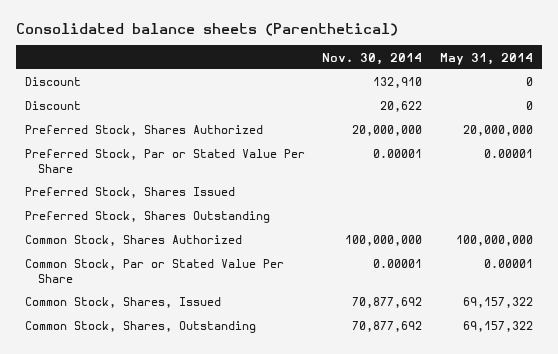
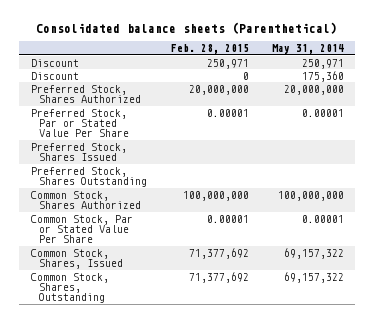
- | Nov. 30, 2014 | May 31, 2014
+ | Feb. 28, 2015 | May 31, 2014
- Discount | 132,910 | 0
- Discount | 20,622 | 0
+ Discount | 250,971 | 250,971
+ Discount | 0 | 175,360

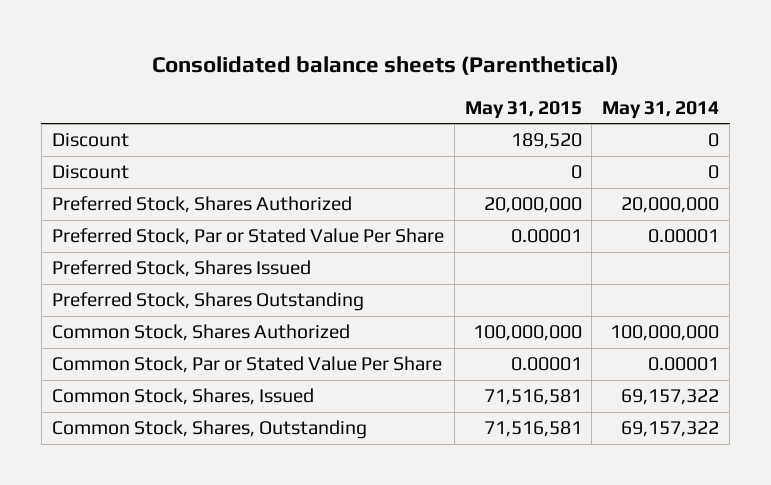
- | Feb. 28, 2015 | May 31, 2014
+ | May 31, 2015 | May 31, 2014
- Discount | 250,971 | 250,971
- Discount | 0 | 175,360
+ Discount | 189,520 | 0
+ Discount | 0 | 0

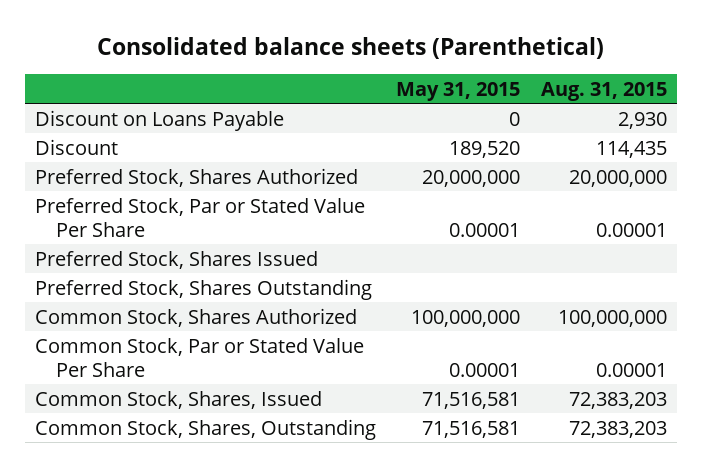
- | May 31, 2015 | May 31, 2014
+ | May 31, 2015 | Aug. 31, 2015
+ Discount on Loans Payable | 0 | 2,930
- Discount | 0 | 0

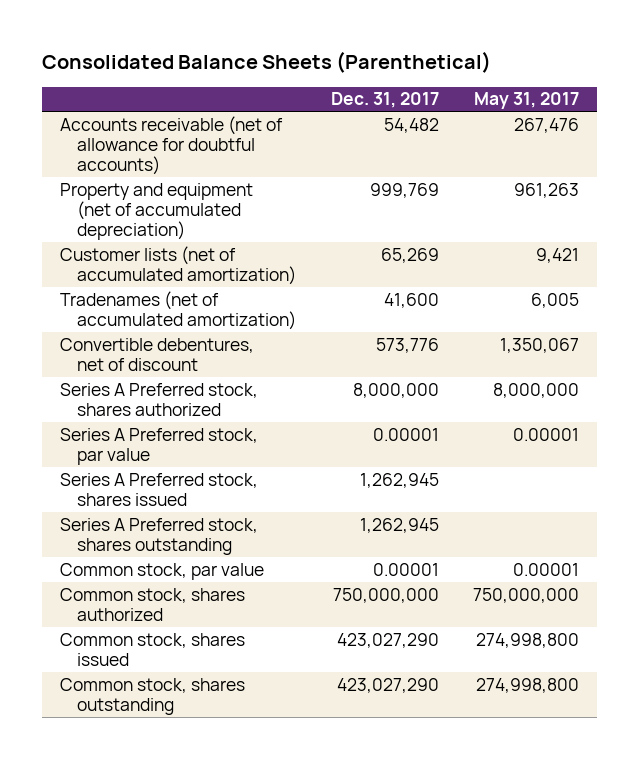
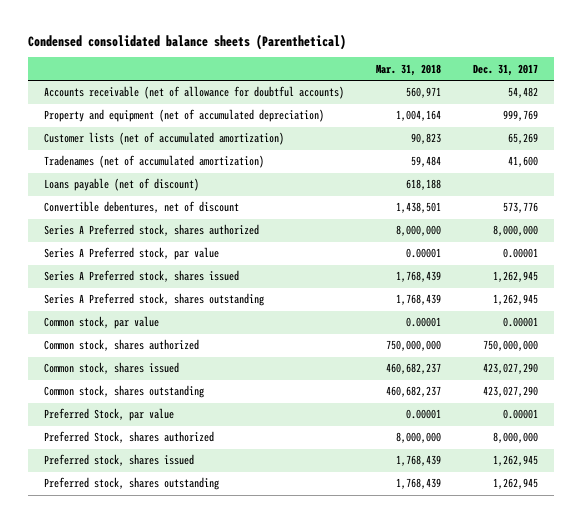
- Consolidated Balance Sheets (Parenthetical)
+ Condensed consolidated balance sheets (Parenthetical)
- | Dec. 31, 2017 | May 31, 2017
+ | Mar. 31, 2018 | Dec. 31, 2017
+ Loans payable (net of discount) | 618,188 |
+ Preferred Stock, par value | 0.00001 | 0.00001
+ Preferred Stock, shares authorized | 8,000,000 | 8,000,000
+ Preferred stock, shares issued | 1,768,439 | 1,262,945
+ Preferred stock, shares outstanding | 1,768,439 | 1,262,945

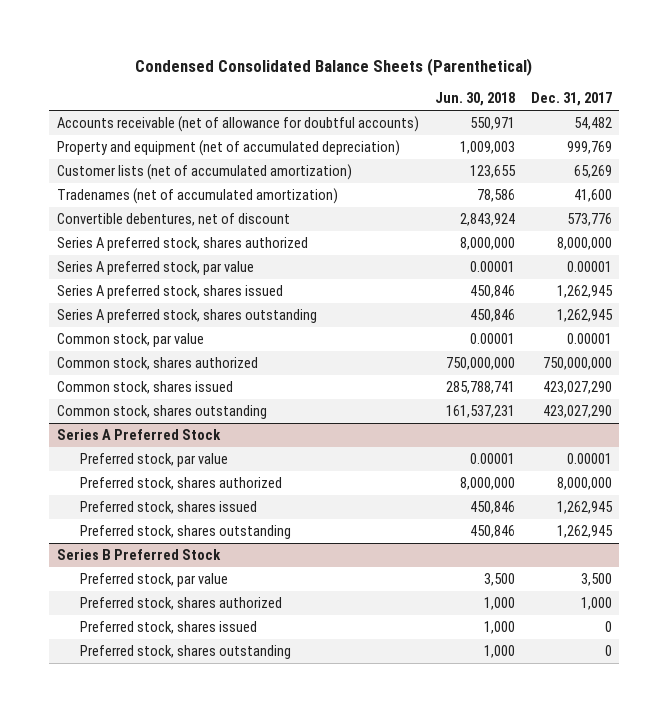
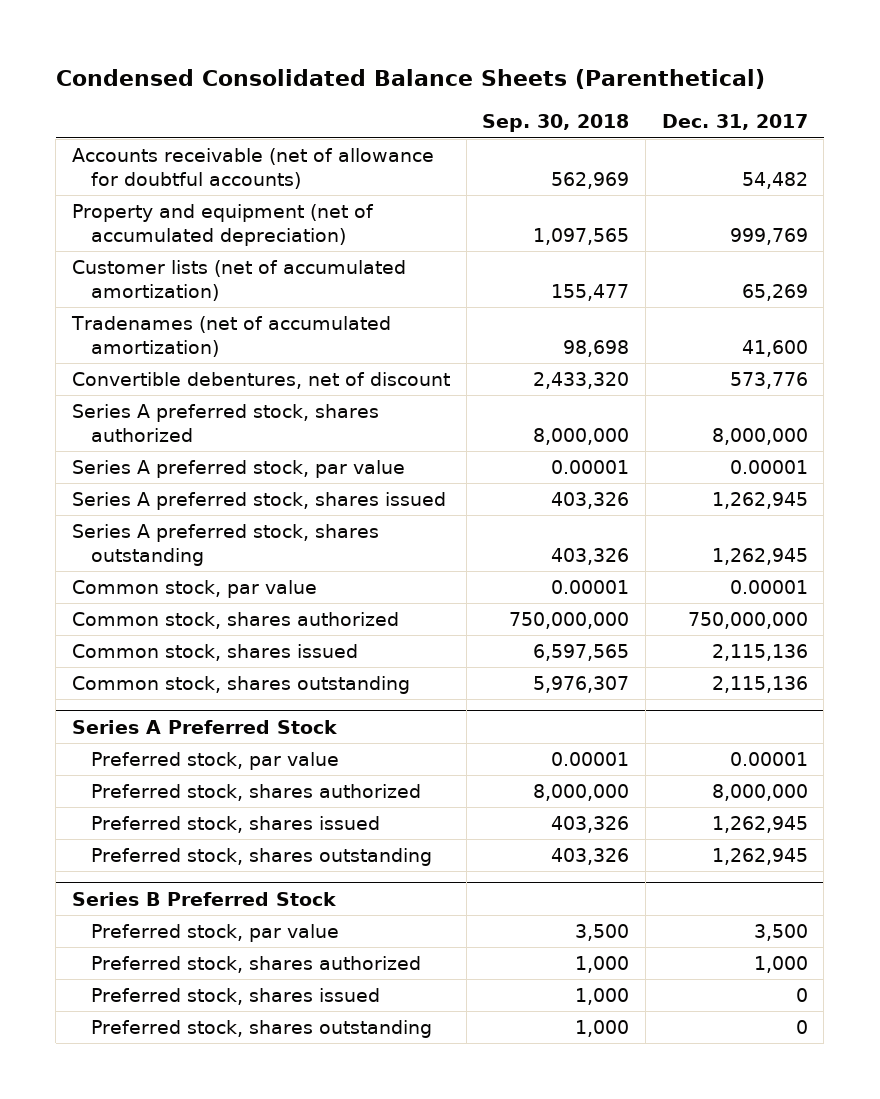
- | Jun. 30, 2018 | Dec. 31, 2017
+ | Sep. 30, 2018 | Dec. 31, 2017
- Common stock, shares issued | 285,788,741 | 423,027,290
- Common stock, shares outstanding | 161,537,231 | 423,027,290
+ Common stock, shares issued | 6,597,565 | 2,115,136
+ Common stock, shares outstanding | 5,976,307 | 2,115,136

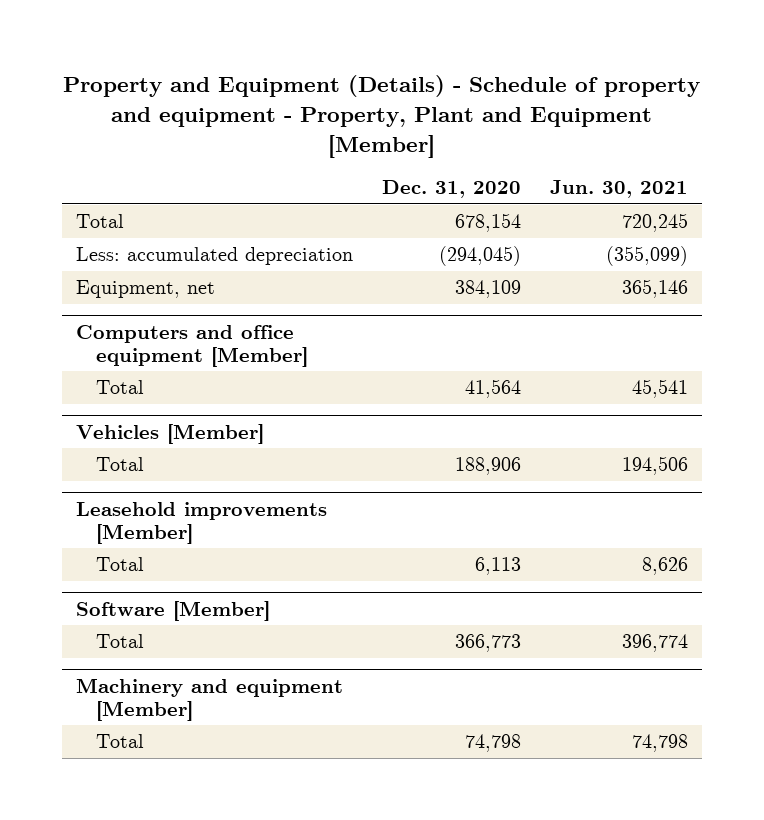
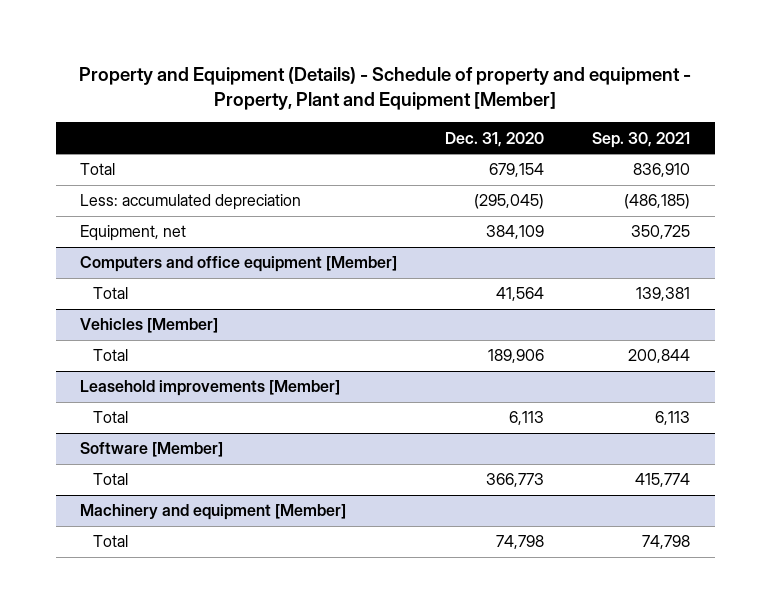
- | Dec. 31, 2020 | Jun. 30, 2021
+ | Dec. 31, 2020 | Sep. 30, 2021
- Total | 678,154 | 720,245
- Less: accumulated depreciation | (294,045) | (355,099)
+ Total | 679,154 | 836,910
+ Less: accumulated depreciation | (295,045) | (486,185)
@ Vehicles [Member]
- Total | 188,906 | 194,506
+ Total | 189,906 | 200,844

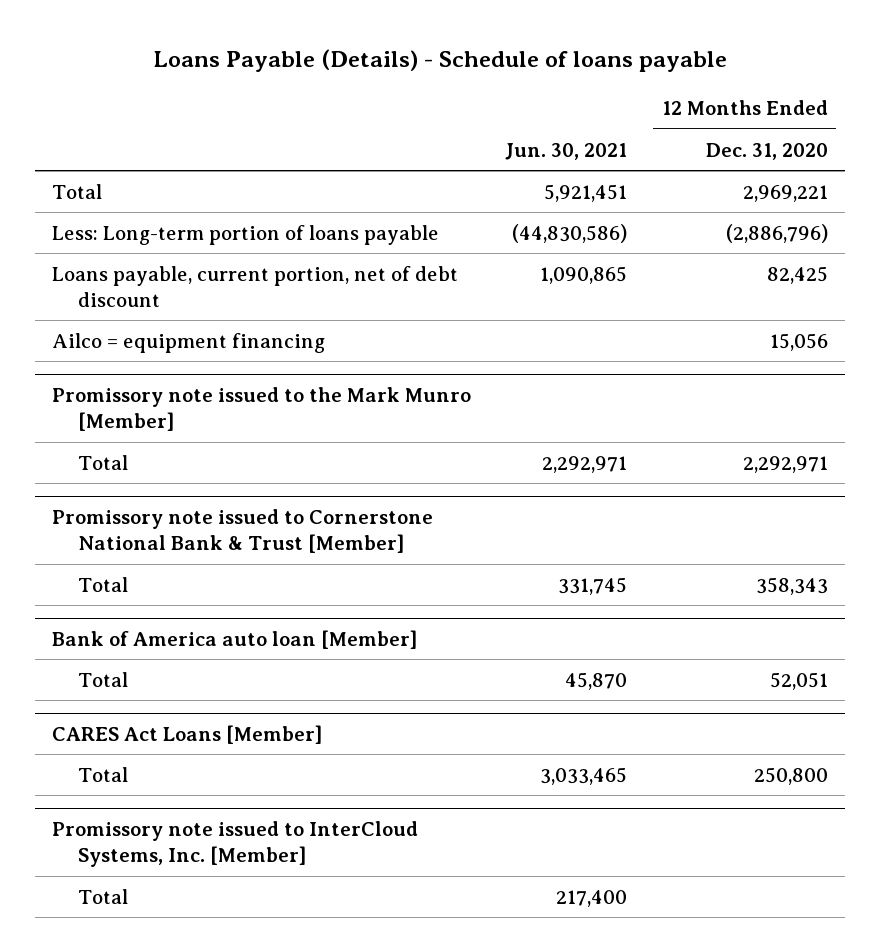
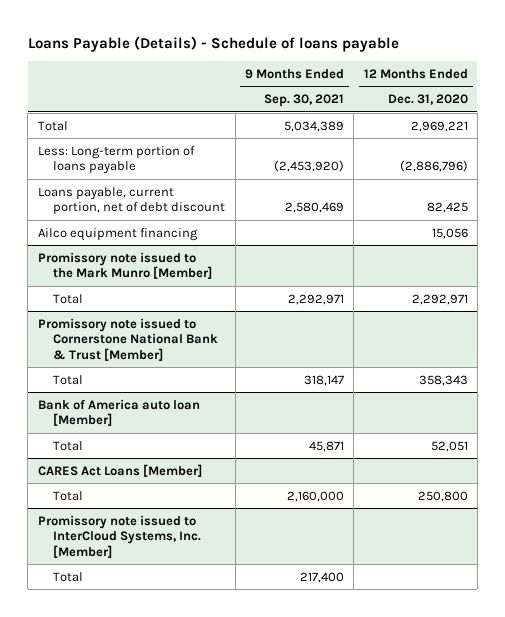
- | Jun. 30, 2021 | 12 Months Ended Dec. 31, 2020
+ | 9 Months Ended Sep. 30, 2021 | 12 Months Ended Dec. 31, 2020
- Ailco = equipment financing | | 15,056
+ Ailco equipment financing | | 15,056

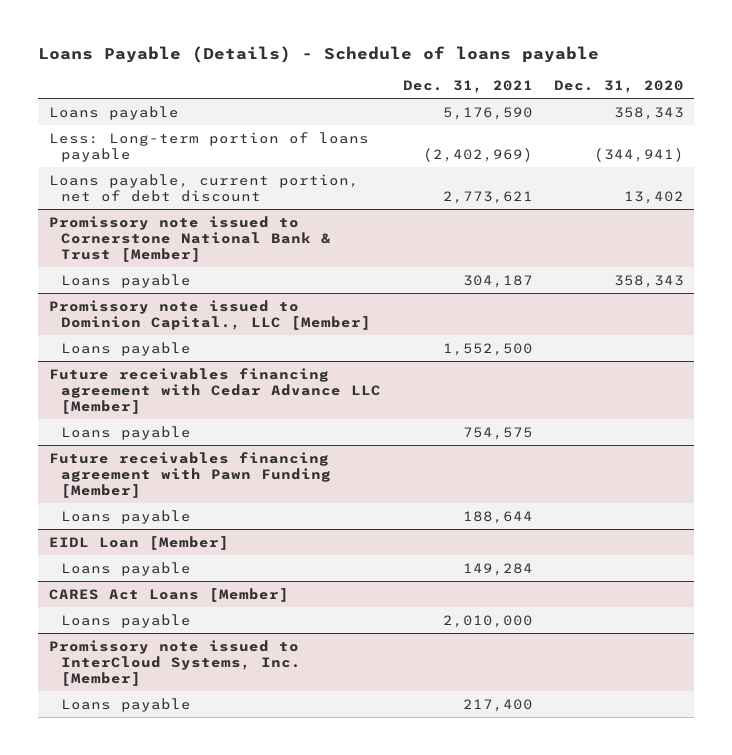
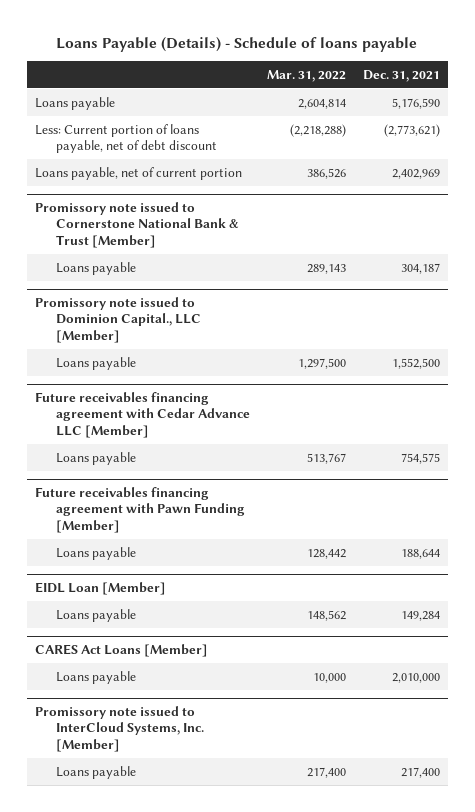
- | Dec. 31, 2021 | Dec. 31, 2020
+ | Mar. 31, 2022 | Dec. 31, 2021
- Less: Long-term portion of loans payable | (2,402,969) | (344,941)
- Loans payable, current portion, net of debt discount | 2,773,621 | 13,402
+ Less: Current portion of loans payable, net of debt discount | (2,218,288) | (2,773,621)
+ Loans payable, net of current portion | 386,526 | 2,402,969

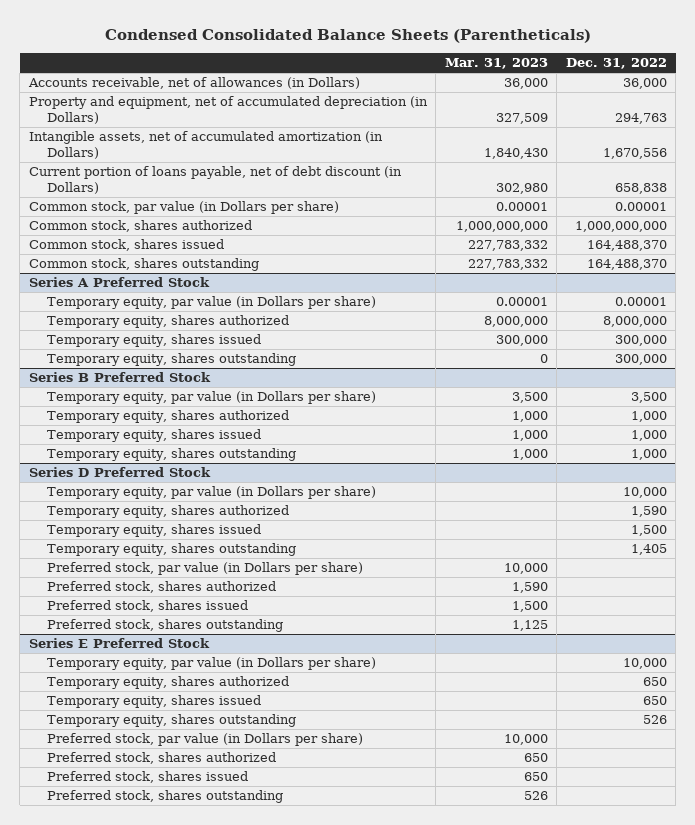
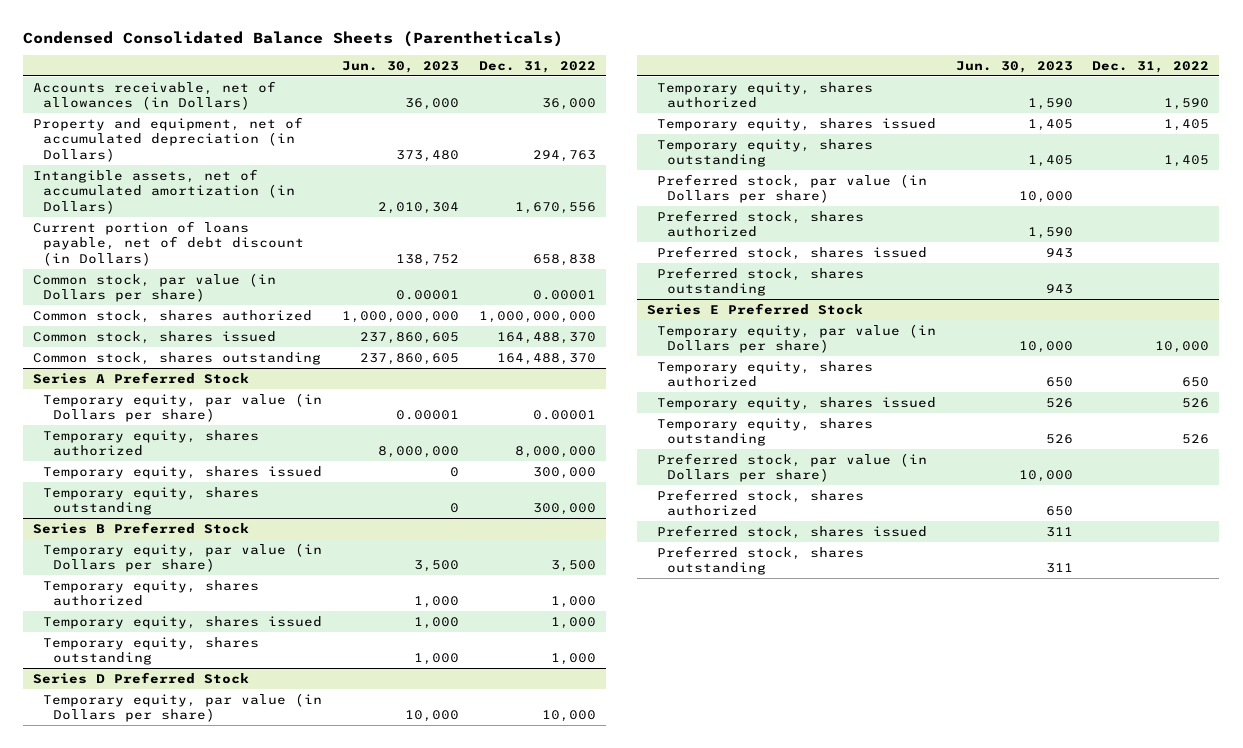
- | Mar. 31, 2023 | Dec. 31, 2022
+ | Jun. 30, 2023 | Dec. 31, 2022
@ Series D Preferred Stock
- Temporary equity, shares issued | | 1,500
+ Temporary equity, shares issued | 1,405 | 1,405
@ Series E Preferred Stock
- Temporary equity, shares issued | | 650
+ Temporary equity, shares issued | 526 | 526

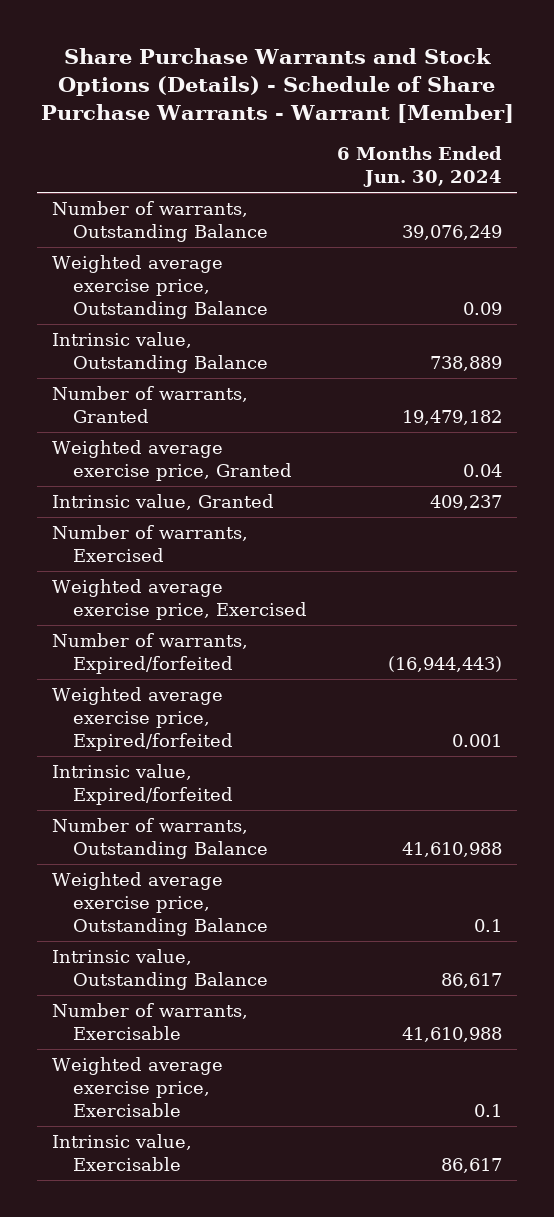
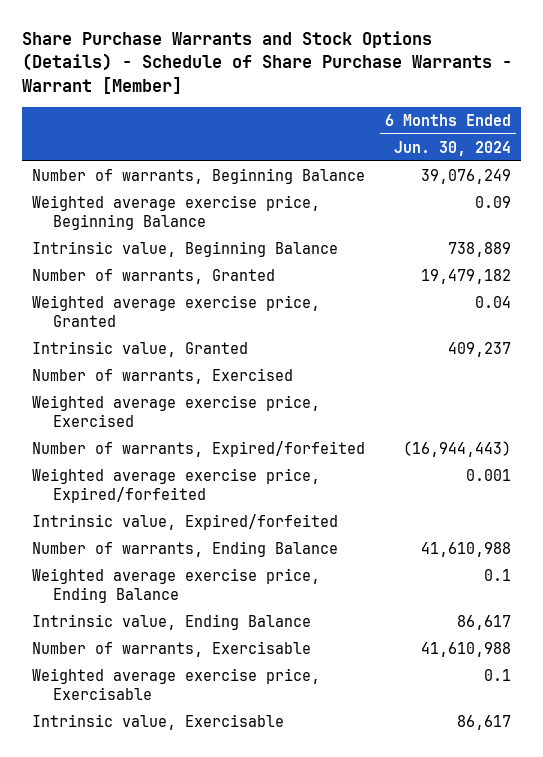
- Number of warrants, Outstanding Balance | 39,076,249
- Weighted average exercise price, Outstanding Balance | 0.09
- Intrinsic value, Outstanding Balance | 738,889
+ Number of warrants, Beginning Balance | 39,076,249
+ Weighted average exercise price, Beginning Balance | 0.09
+ Intrinsic value, Beginning Balance | 738,889
- Number of warrants, Outstanding Balance | 41,610,988
- Weighted average exercise price, Outstanding Balance | 0.1
- Intrinsic value, Outstanding Balance | 86,617
+ Number of warrants, Ending Balance | 41,610,988
+ Weighted average exercise price, Ending Balance | 0.1
+ Intrinsic value, Ending Balance | 86,617

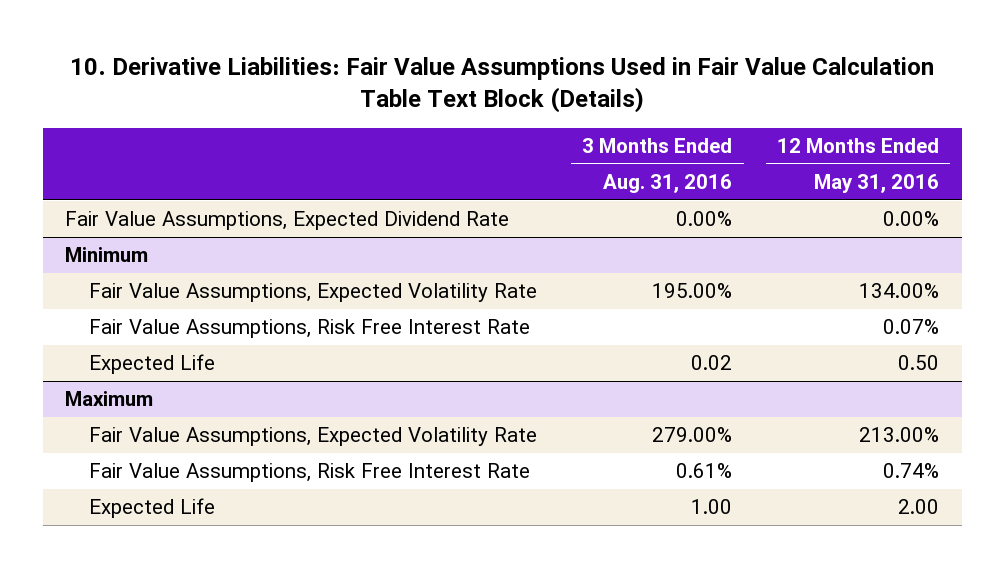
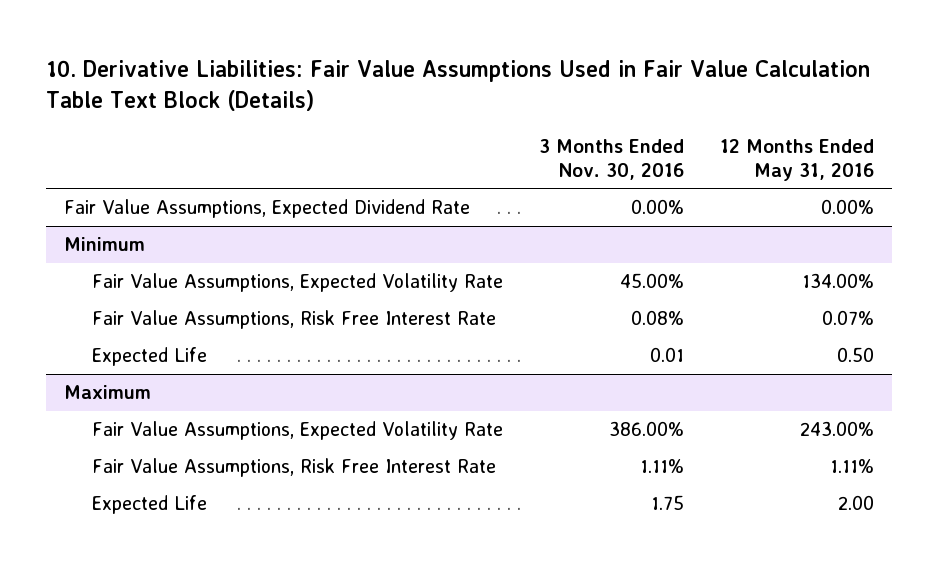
- | 3 Months Ended Aug. 31, 2016 | 12 Months Ended May 31, 2016
+ | 3 Months Ended Nov. 30, 2016 | 12 Months Ended May 31, 2016
@ Maximum
- Fair Value Assumptions, Expected Volatility Rate | 279.00% | 213.00%
- Fair Value Assumptions, Risk Free Interest Rate | 0.61% | 0.74%
+ Fair Value Assumptions, Expected Volatility Rate | 386.00% | 243.00%
+ Fair Value Assumptions, Risk Free Interest Rate | 1.11% | 1.11%

